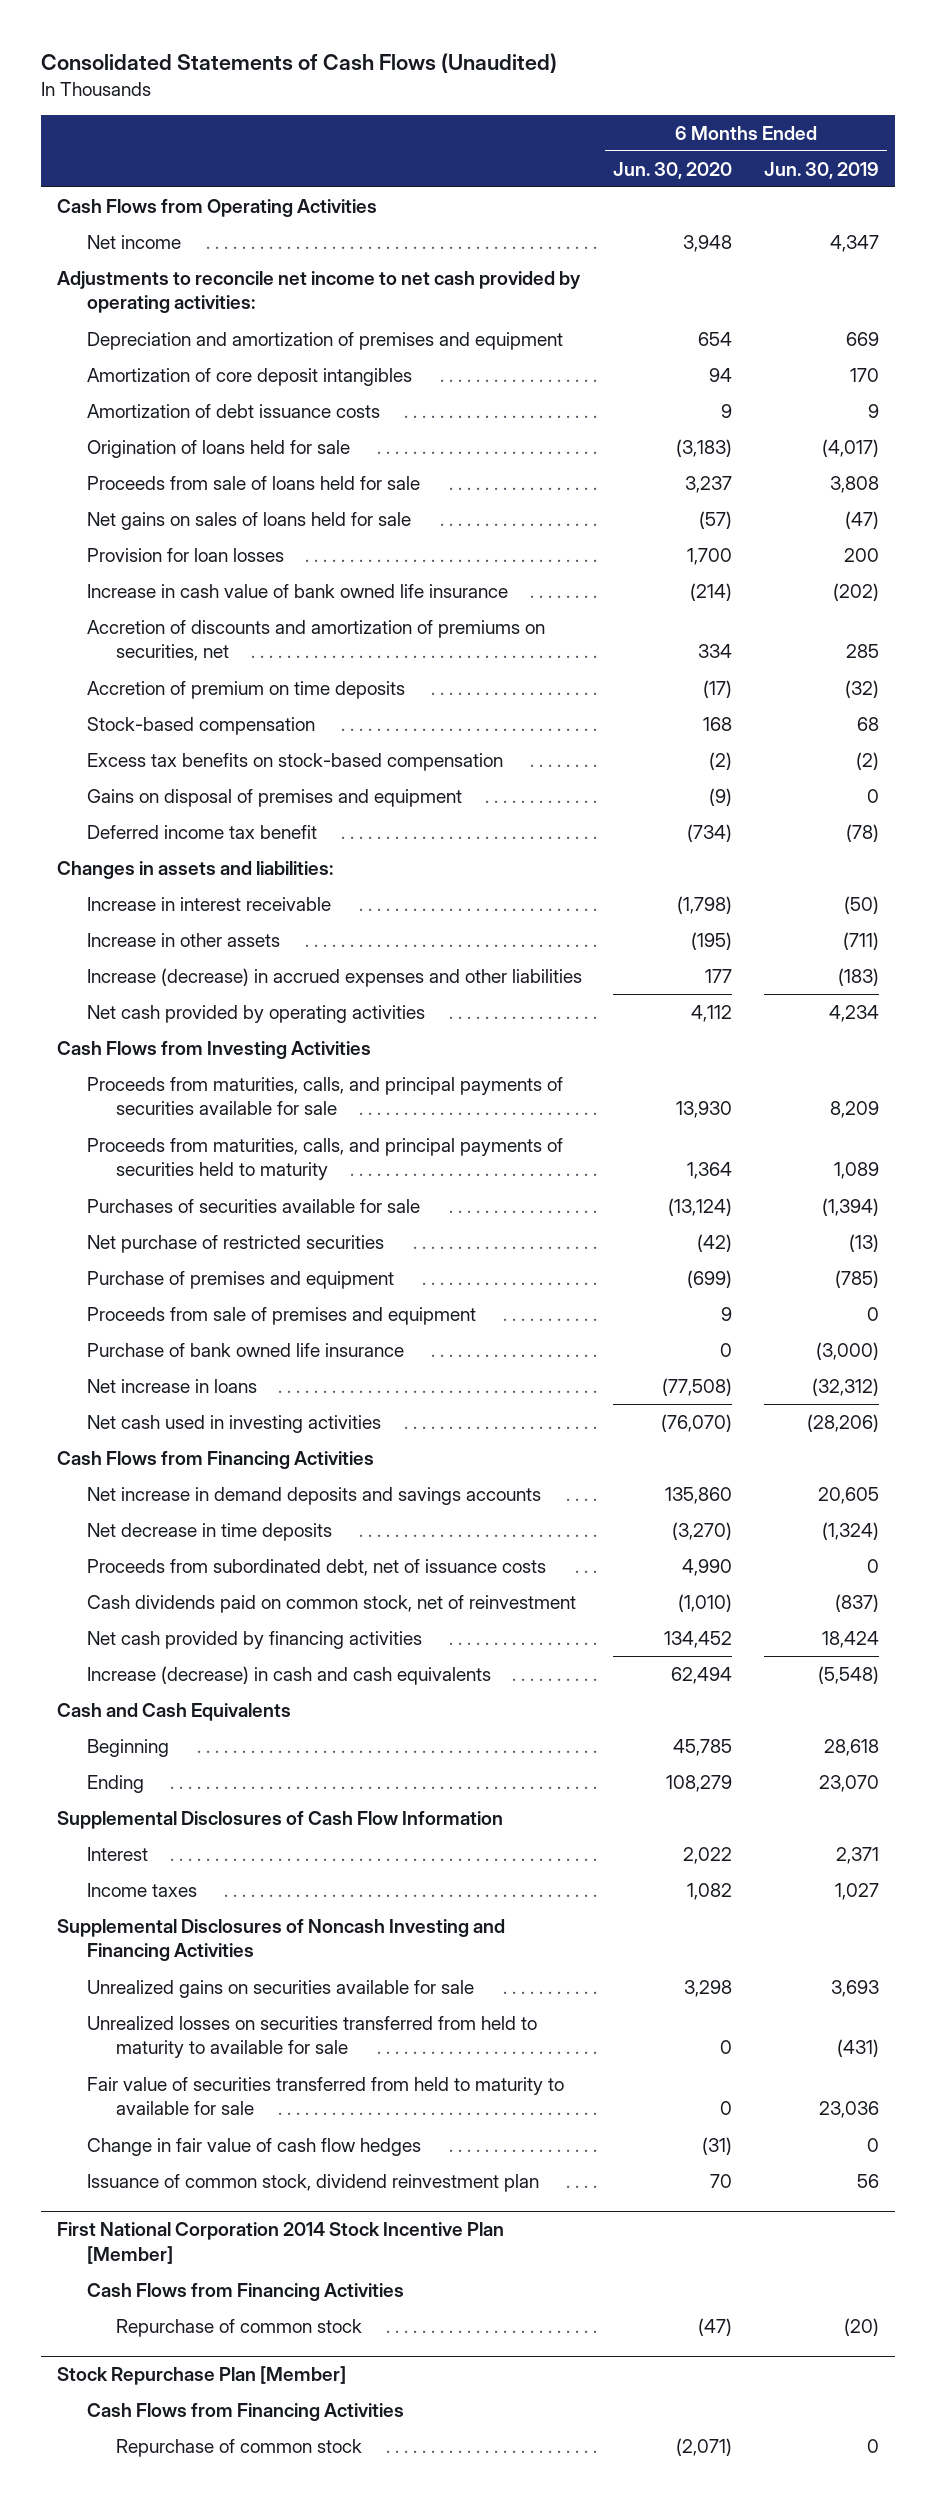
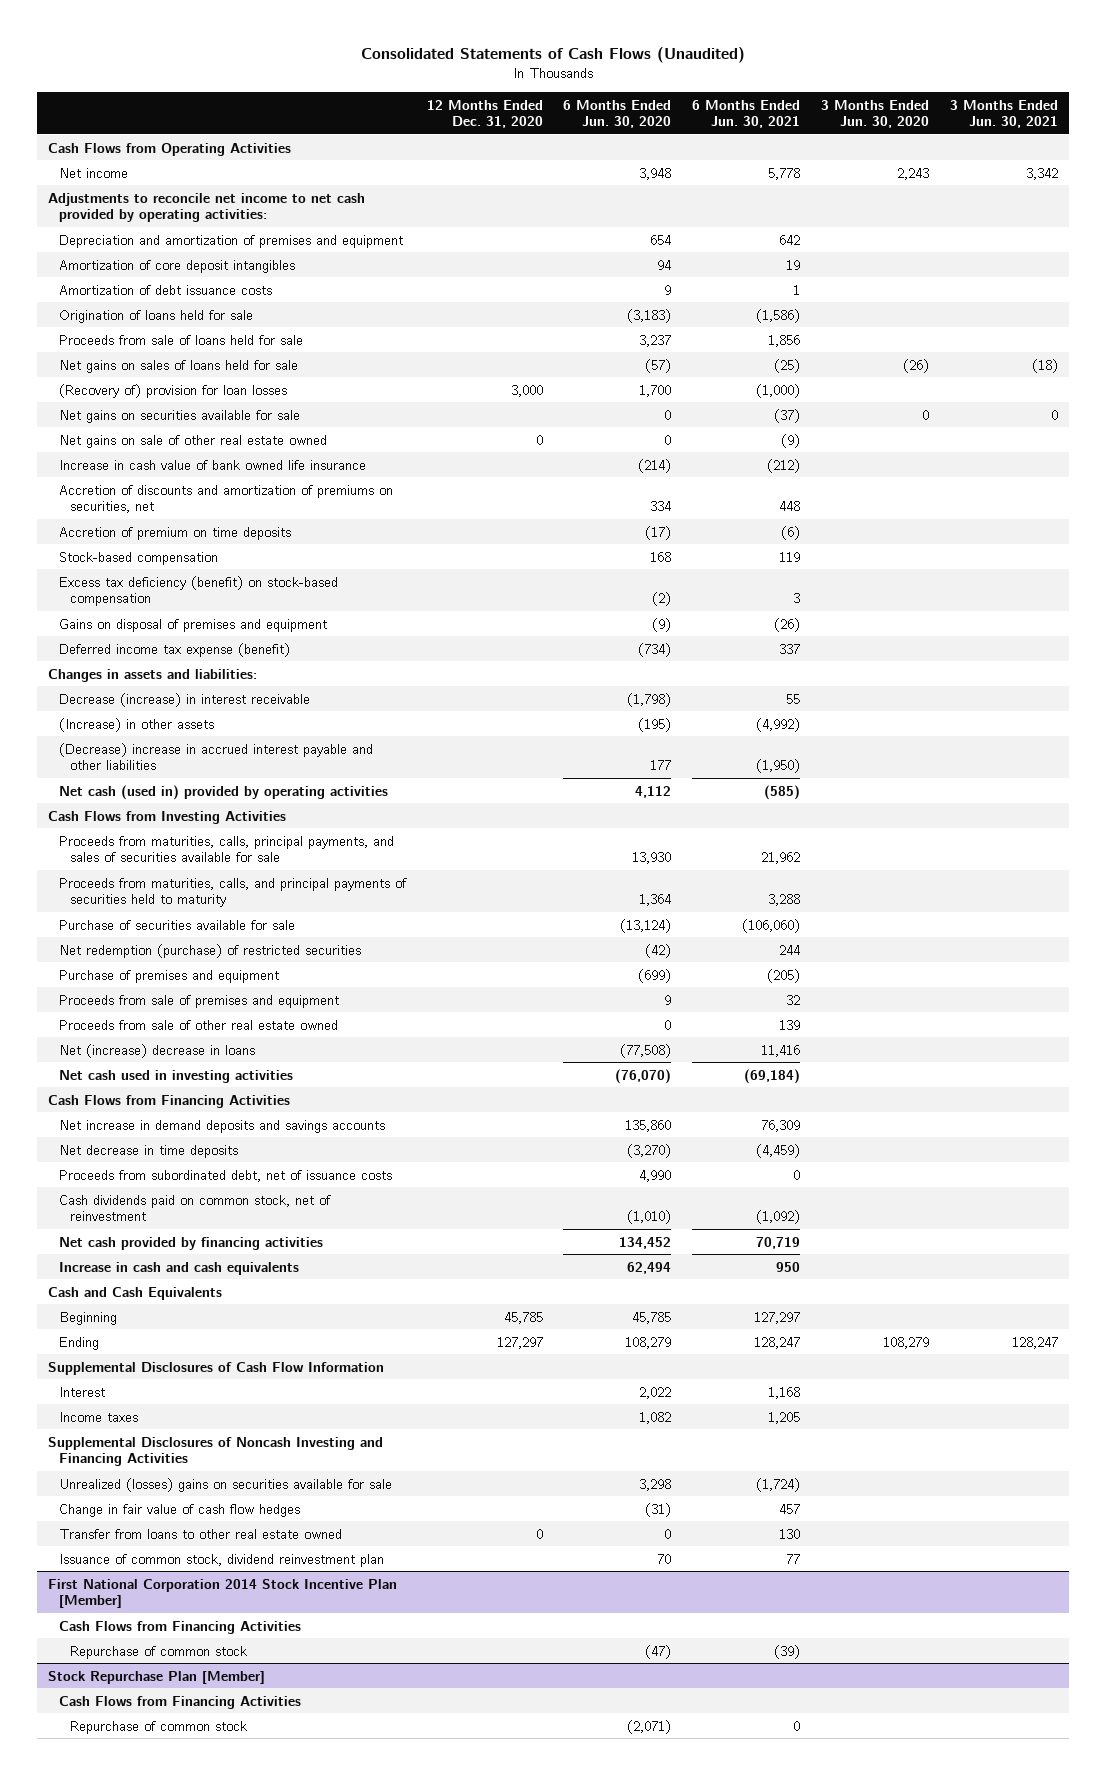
- | 6 Months Ended Jun. 30, 2020 | 6 Months Ended Jun. 30, 2019
+ | 12 Months Ended Dec. 31, 2020 | 6 Months Ended Jun. 30, 2020 | 6 Months Ended Jun. 30, 2021 | 3 Months Ended Jun. 30, 2020 | 3 Months Ended Jun. 30, 2021
- Provision for loan losses | 1,700 | 200
+ (Recovery of) provision for loan losses | 3,000 | 1,700 | (1,000) | |
+ Net gains on securities available for sale | | 0 | (37) | 0 | 0
+ Net gains on sale of other real estate owned | 0 | 0 | (9) | |
- Excess tax benefits on stock-based compensation | (2) | (2)
+ Excess tax deficiency (benefit) on stock-based compensation | | (2) | 3 | |
- Deferred income tax benefit | (734) | (78)
+ Deferred income tax expense (benefit) | | (734) | 337 | |
- Increase in interest receivable | (1,798) | (50)
- Increase in other assets | (195) | (711)
- Increase (decrease) in accrued expenses and other liabilities | 177 | (183)
- Net cash provided by operating activities | 4,112 | 4,234
+ Decrease (increase) in interest receivable | | (1,798) | 55 | |
+ (Increase) in other assets | | (195) | (4,992) | |
+ (Decrease) increase in accrued interest payable and other liabilities | | 177 | (1,950) | |
+ Net cash (used in) provided by operating activities | | 4,112 | (585) | |
- Proceeds from maturities, calls, and principal payments of securities available for sale | 13,930 | 8,209
+ Proceeds from maturities, calls, principal payments, and sales of securities available for sale | | 13,930 | 21,962 | |
- Purchases of securities available for sale | (13,124) | (1,394)
- Net purchase of restricted securities | (42) | (13)
+ Purchase of securities available for sale | | (13,124) | (106,060) | |
+ Net redemption (purchase) of restricted securities | | (42) | 244 | |
- Purchase of bank owned life insurance | 0 | (3,000)
- Net increase in loans | (77,508) | (32,312)
+ Proceeds from sale of other real estate owned | | 0 | 139 | |
+ Net (increase) decrease in loans | | (77,508) | 11,416 | |
- Increase (decrease) in cash and cash equivalents | 62,494 | (5,548)
+ Increase in cash and cash equivalents | | 62,494 | 950 | |
- Unrealized gains on securities available for sale | 3,298 | 3,693
- Unrealized losses on securities transferred from held to maturity to available for sale | 0 | (431)
- Fair value of securities transferred from held to maturity to available for sale | 0 | 23,036
+ Unrealized (losses) gains on securities available for sale | | 3,298 | (1,724) | |
+ Transfer from loans to other real estate owned | 0 | 0 | 130 | |

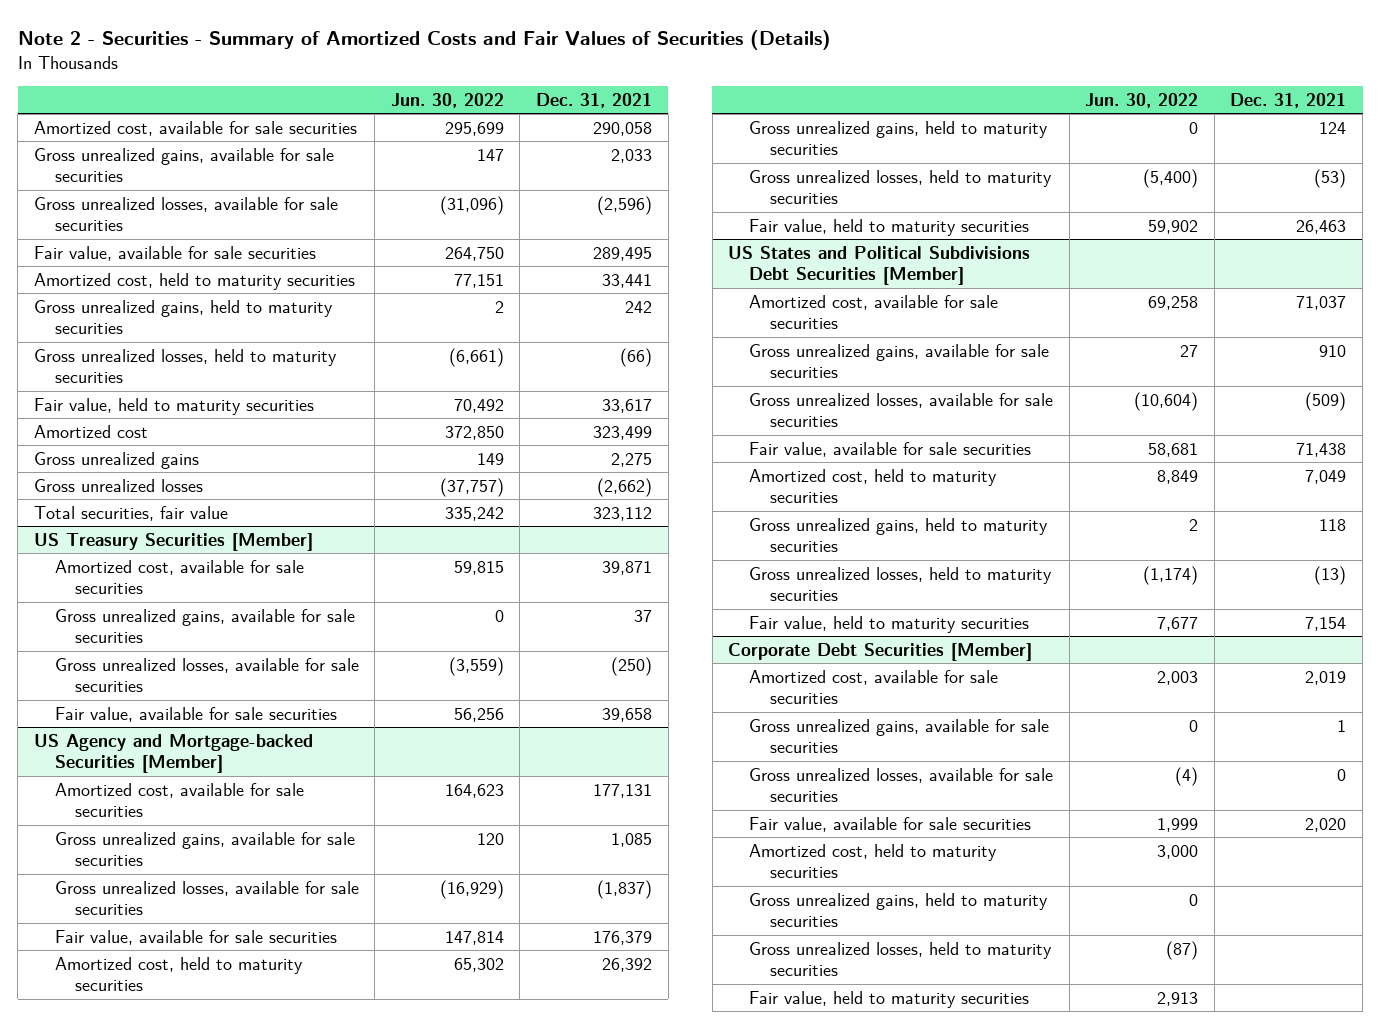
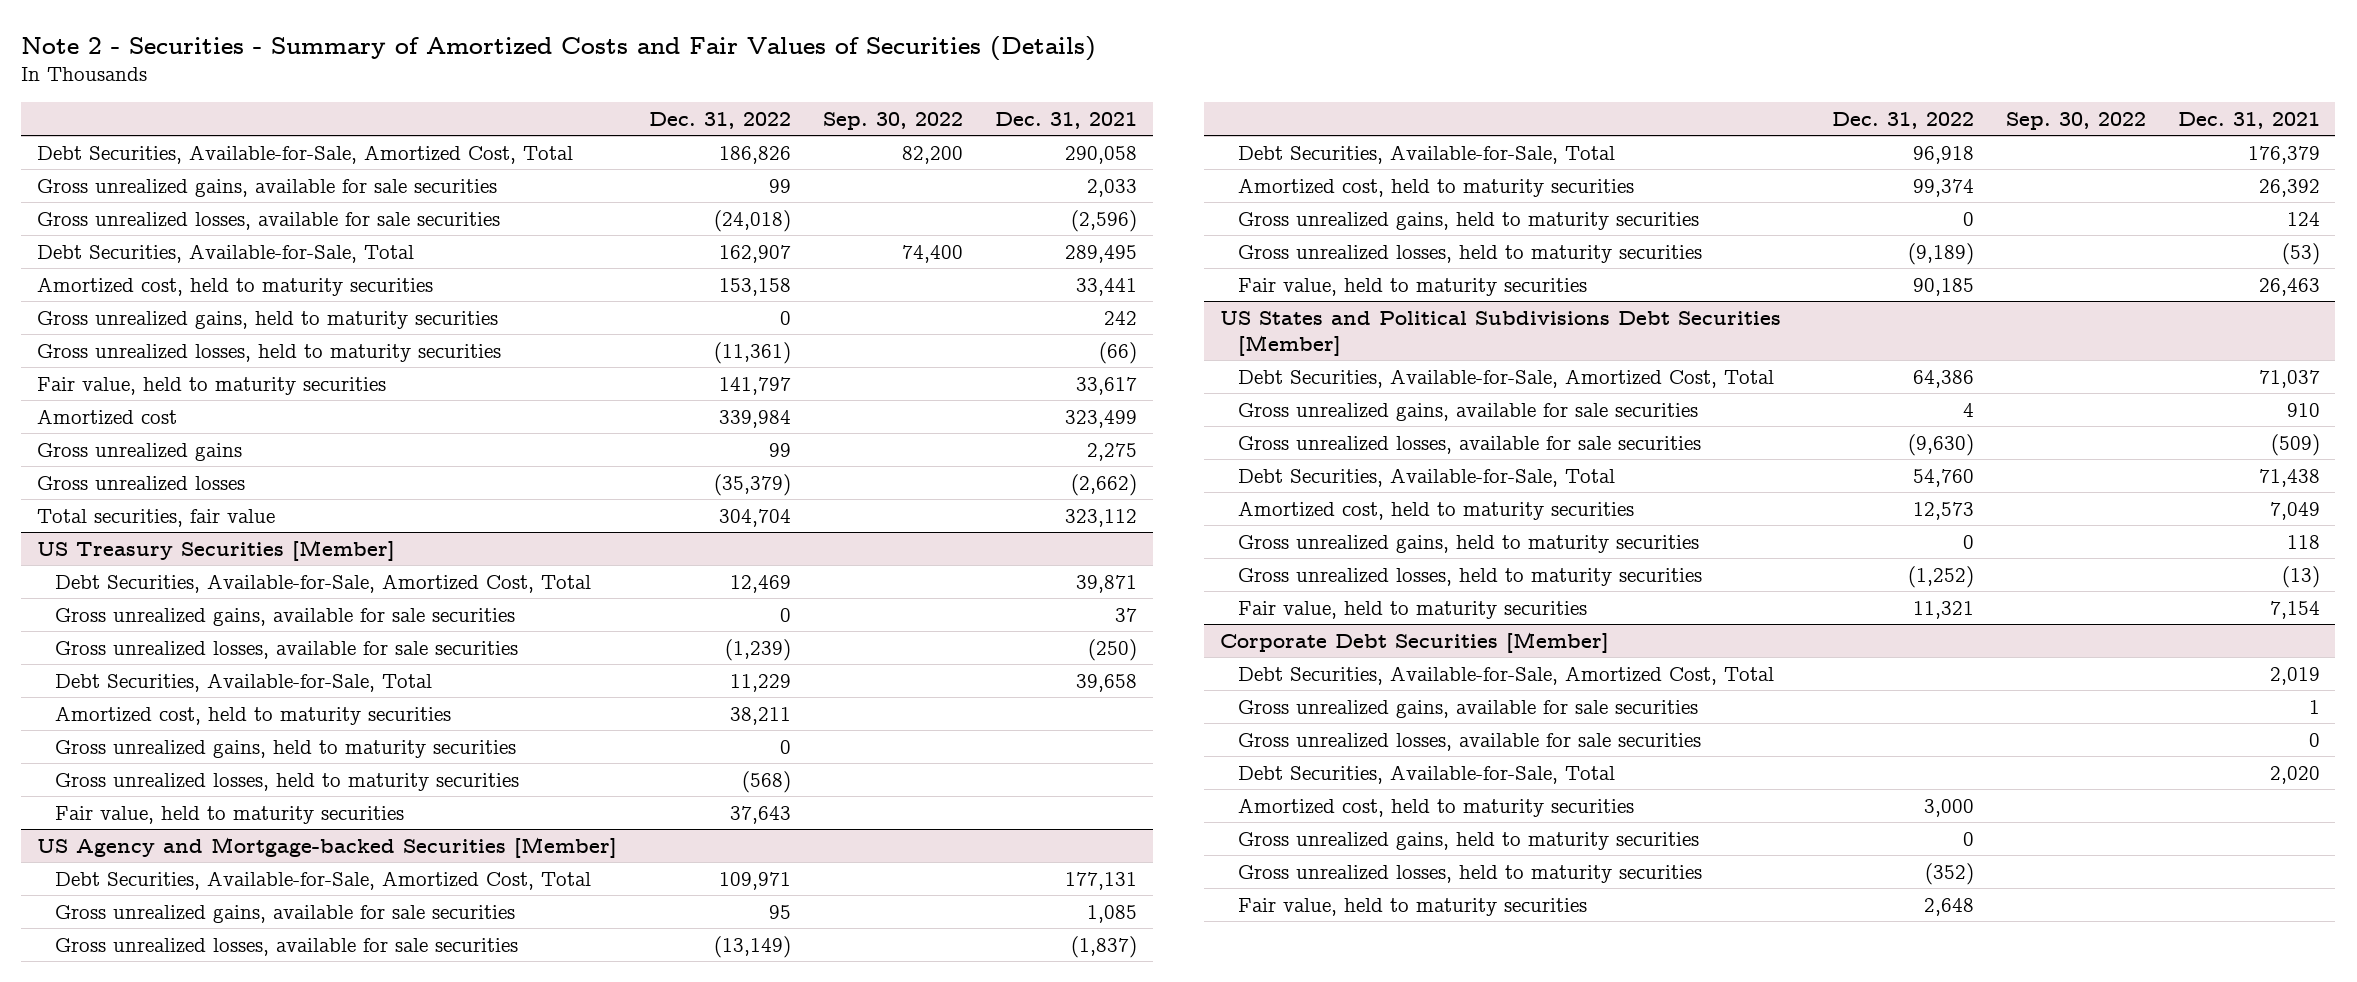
- | Jun. 30, 2022 | Dec. 31, 2021
+ | Dec. 31, 2022 | Sep. 30, 2022 | Dec. 31, 2021
- Amortized cost, available for sale securities | 295,699 | 290,058
+ Debt Securities, Available-for-Sale, Amortized Cost, Total | 186,826 | 82,200 | 290,058
- Fair value, available for sale securities | 264,750 | 289,495
+ Debt Securities, Available-for-Sale, Total | 162,907 | 74,400 | 289,495
@ US Treasury Securities [Member]
- Amortized cost, available for sale securities | 59,815 | 39,871
+ Debt Securities, Available-for-Sale, Amortized Cost, Total | 12,469 | | 39,871
- Fair value, available for sale securities | 56,256 | 39,658
+ Debt Securities, Available-for-Sale, Total | 11,229 | | 39,658
+ Amortized cost, held to maturity securities | 38,211 | |
+ Gross unrealized gains, held to maturity securities | 0 | |
+ Gross unrealized losses, held to maturity securities | (568) | |
+ Fair value, held to maturity securities | 37,643 | |
@ US Agency and Mortgage-backed Securities [Member]
- Amortized cost, available for sale securities | 164,623 | 177,131
+ Debt Securities, Available-for-Sale, Amortized Cost, Total | 109,971 | | 177,131
- Fair value, available for sale securities | 147,814 | 176,379
+ Debt Securities, Available-for-Sale, Total | 96,918 | | 176,379
@ US States and Political Subdivisions Debt Securities [Member]
- Amortized cost, available for sale securities | 69,258 | 71,037
+ Debt Securities, Available-for-Sale, Amortized Cost, Total | 64,386 | | 71,037
- Fair value, available for sale securities | 58,681 | 71,438
+ Debt Securities, Available-for-Sale, Total | 54,760 | | 71,438
@ Corporate Debt Securities [Member]
- Amortized cost, available for sale securities | 2,003 | 2,019
+ Debt Securities, Available-for-Sale, Amortized Cost, Total | | | 2,019
- Fair value, available for sale securities | 1,999 | 2,020
+ Debt Securities, Available-for-Sale, Total | | | 2,020

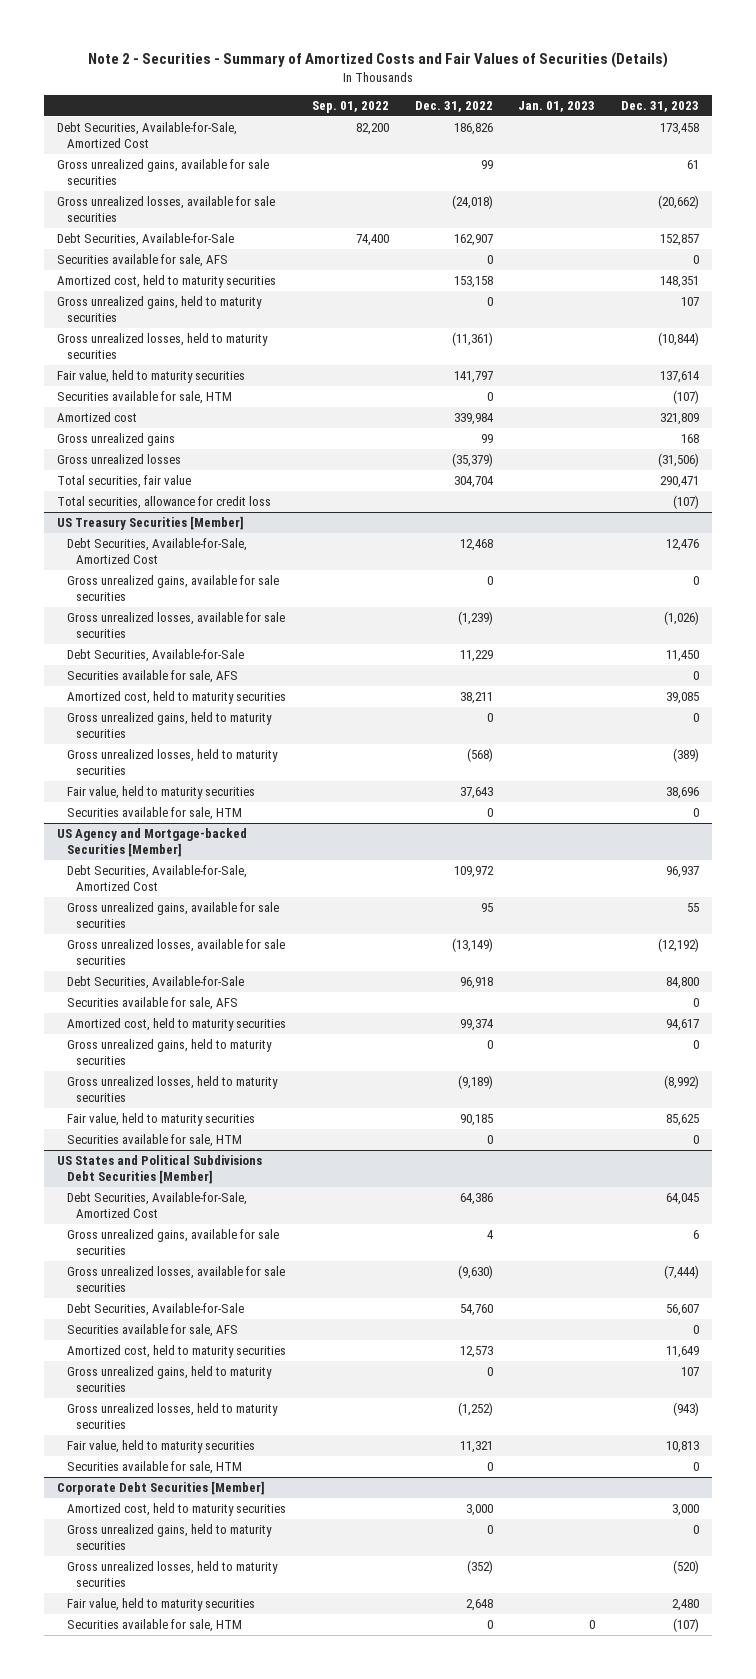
- | Dec. 31, 2022 | Sep. 30, 2022 | Dec. 31, 2021
+ | Sep. 01, 2022 | Dec. 31, 2022 | Jan. 01, 2023 | Dec. 31, 2023
- Debt Securities, Available-for-Sale, Amortized Cost, Total | 186,826 | 82,200 | 290,058
+ Debt Securities, Available-for-Sale, Amortized Cost | 82,200 | 186,826 | | 173,458
- Debt Securities, Available-for-Sale, Total | 162,907 | 74,400 | 289,495
+ Debt Securities, Available-for-Sale | 74,400 | 162,907 | | 152,857
+ Securities available for sale, AFS | | 0 | | 0
+ Securities available for sale, HTM | | 0 | | (107)
+ Total securities, allowance for credit loss | | | | (107)
@ US Treasury Securities [Member]
- Debt Securities, Available-for-Sale, Amortized Cost, Total | 12,469 | | 39,871
+ Debt Securities, Available-for-Sale, Amortized Cost | | 12,468 | | 12,476
- Debt Securities, Available-for-Sale, Total | 11,229 | | 39,658
+ Debt Securities, Available-for-Sale | | 11,229 | | 11,450
+ Securities available for sale, AFS | | | | 0
+ Securities available for sale, HTM | | 0 | | 0
@ US Agency and Mortgage-backed Securities [Member]
- Debt Securities, Available-for-Sale, Amortized Cost, Total | 109,971 | | 177,131
+ Debt Securities, Available-for-Sale, Amortized Cost | | 109,972 | | 96,937
- Debt Securities, Available-for-Sale, Total | 96,918 | | 176,379
+ Debt Securities, Available-for-Sale | | 96,918 | | 84,800
+ Securities available for sale, AFS | | | | 0
+ Securities available for sale, HTM | | 0 | | 0
@ US States and Political Subdivisions Debt Securities [Member]
- Debt Securities, Available-for-Sale, Amortized Cost, Total | 64,386 | | 71,037
+ Debt Securities, Available-for-Sale, Amortized Cost | | 64,386 | | 64,045
- Debt Securities, Available-for-Sale, Total | 54,760 | | 71,438
+ Debt Securities, Available-for-Sale | | 54,760 | | 56,607
+ Securities available for sale, AFS | | | | 0
+ Securities available for sale, HTM | | 0 | | 0
@ Corporate Debt Securities [Member]
- Debt Securities, Available-for-Sale, Amortized Cost, Total | | | 2,019
- Gross unrealized gains, available for sale securities | | | 1
- Gross unrealized losses, available for sale securities | | | 0
- Debt Securities, Available-for-Sale, Total | | | 2,020
+ Securities available for sale, HTM | | 0 | 0 | (107)

